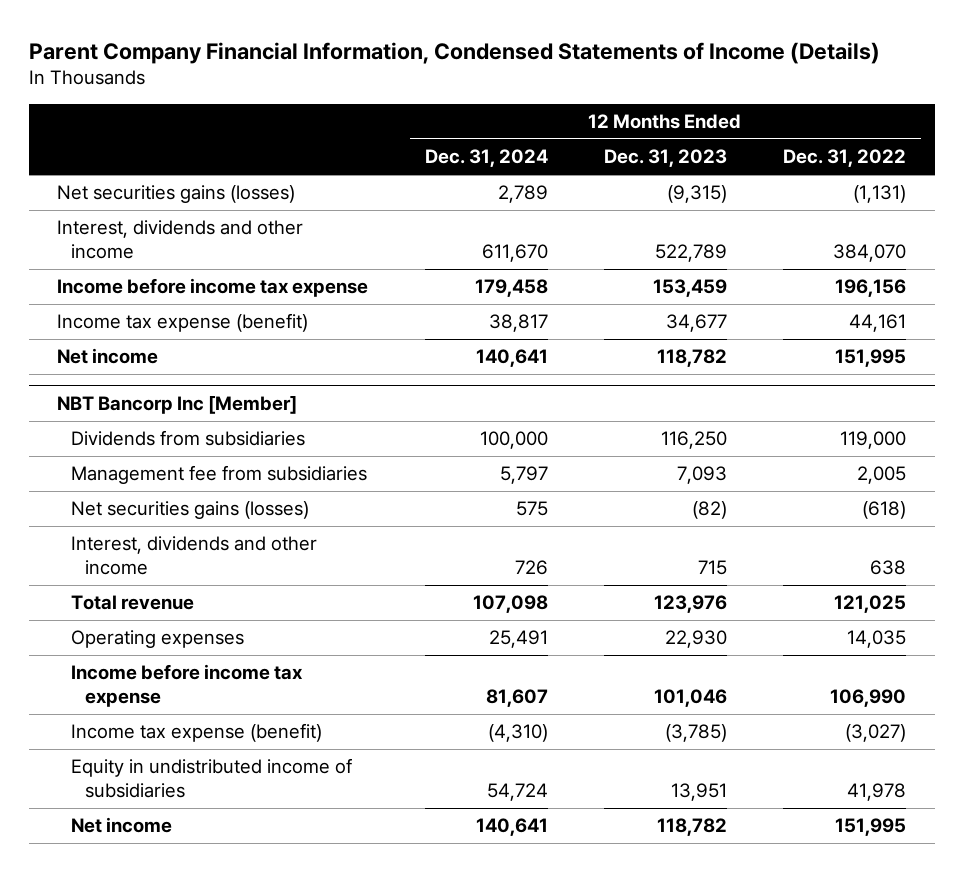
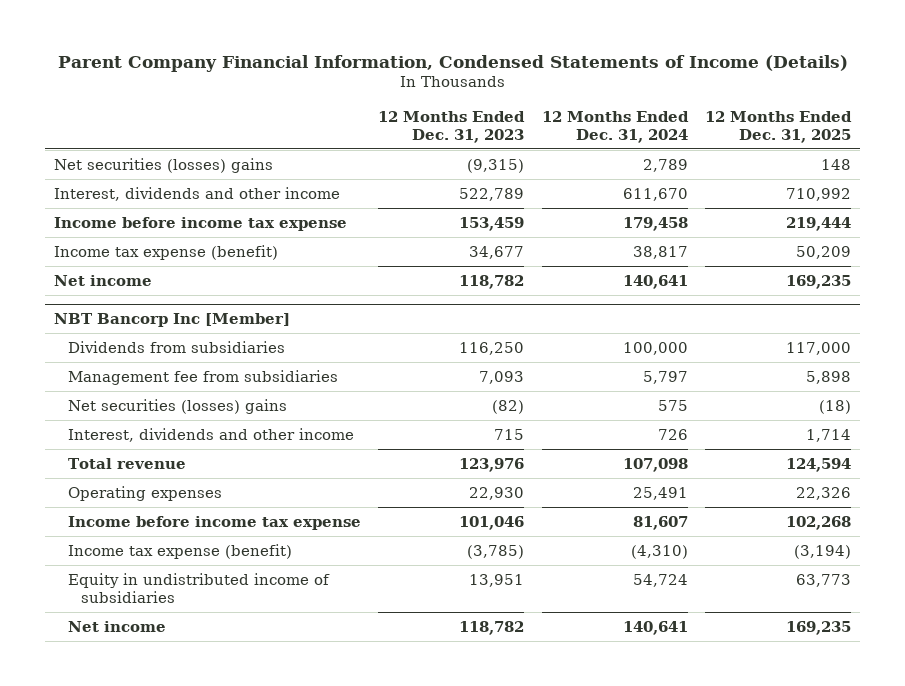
- | 12 Months Ended Dec. 31, 2024 | 12 Months Ended Dec. 31, 2023 | 12 Months Ended Dec. 31, 2022
+ | 12 Months Ended Dec. 31, 2023 | 12 Months Ended Dec. 31, 2024 | 12 Months Ended Dec. 31, 2025
- Net securities gains (losses) | 2,789 | (9,315) | (1,131)
+ Net securities (losses) gains | (9,315) | 2,789 | 148
@ NBT Bancorp Inc [Member]
- Net securities gains (losses) | 575 | (82) | (618)
+ Net securities (losses) gains | (82) | 575 | (18)

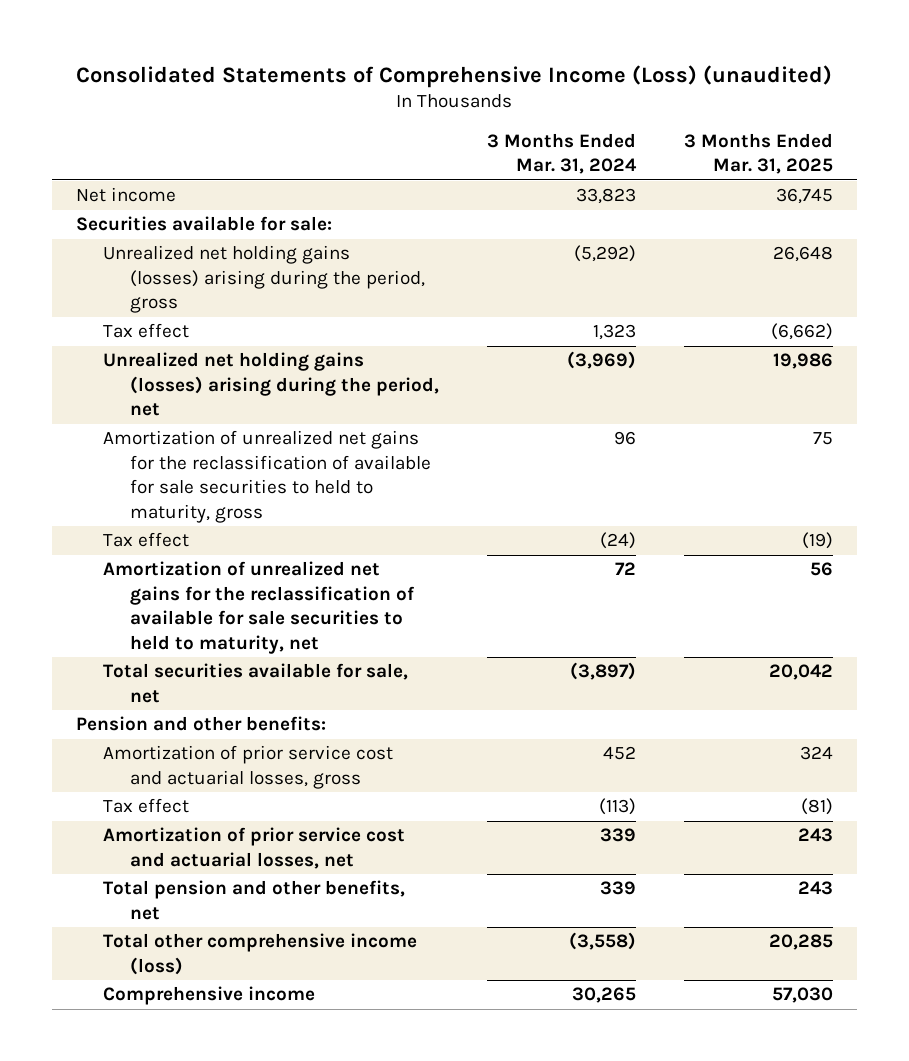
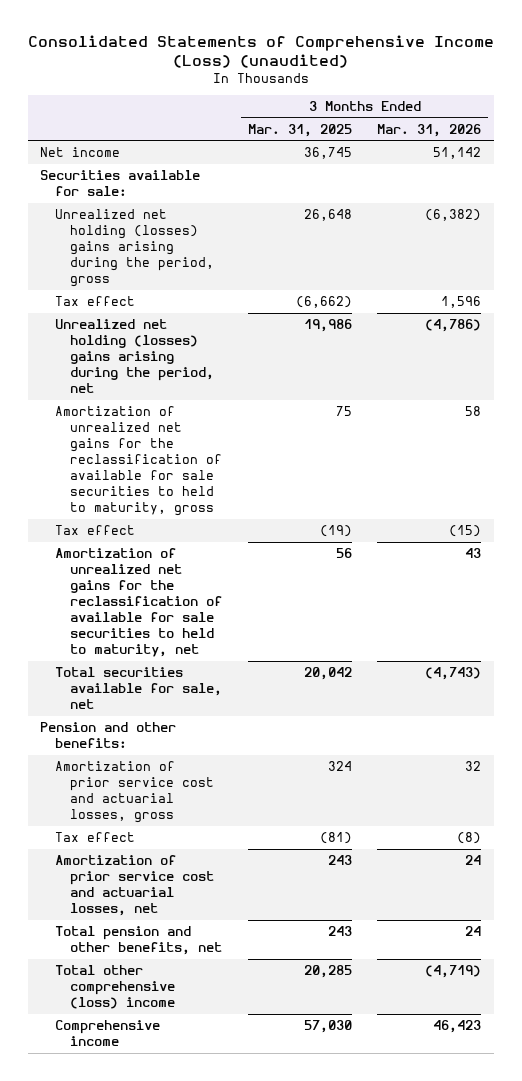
- | 3 Months Ended Mar. 31, 2024 | 3 Months Ended Mar. 31, 2025
+ | 3 Months Ended Mar. 31, 2025 | 3 Months Ended Mar. 31, 2026
- Unrealized net holding gains (losses) arising during the period, gross | (5,292) | 26,648
+ Unrealized net holding (losses) gains arising during the period, gross | 26,648 | (6,382)
- Unrealized net holding gains (losses) arising during the period, net | (3,969) | 19,986
+ Unrealized net holding (losses) gains arising during the period, net | 19,986 | (4,786)
- Total other comprehensive income (loss) | (3,558) | 20,285
+ Total other comprehensive (loss) income | 20,285 | (4,719)

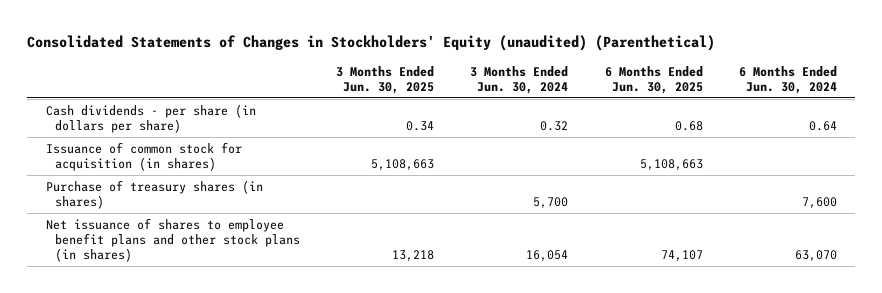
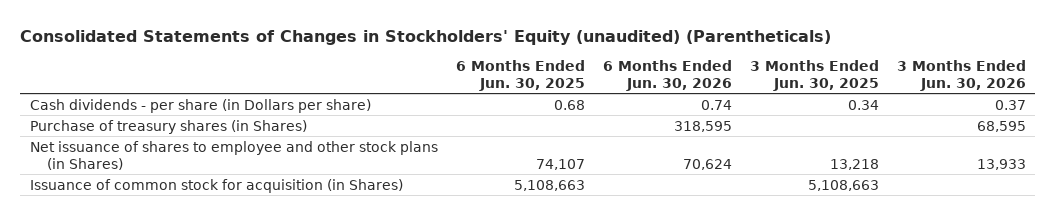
- Consolidated Statements of Changes in Stockholders' Equity (unaudited) (Parenthetical)
+ Consolidated Statements of Changes in Stockholders' Equity (unaudited) (Parentheticals)
- | 3 Months Ended Jun. 30, 2025 | 3 Months Ended Jun. 30, 2024 | 6 Months Ended Jun. 30, 2025 | 6 Months Ended Jun. 30, 2024
+ | 6 Months Ended Jun. 30, 2025 | 6 Months Ended Jun. 30, 2026 | 3 Months Ended Jun. 30, 2025 | 3 Months Ended Jun. 30, 2026
- Cash dividends - per share (in dollars per share) | 0.34 | 0.32 | 0.68 | 0.64
- Issuance of common stock for acquisition (in shares) | 5,108,663 | | 5,108,663 |
- Purchase of treasury shares (in shares) | | 5,700 | | 7,600
- Net issuance of shares to employee benefit plans and other stock plans (in shares) | 13,218 | 16,054 | 74,107 | 63,070
+ Cash dividends - per share (in Dollars per share) | 0.68 | 0.74 | 0.34 | 0.37
+ Purchase of treasury shares (in Shares) | | 318,595 | | 68,595
+ Net issuance of shares to employee and other stock plans (in Shares) | 74,107 | 70,624 | 13,218 | 13,933
+ Issuance of common stock for acquisition (in Shares) | 5,108,663 | | 5,108,663 |

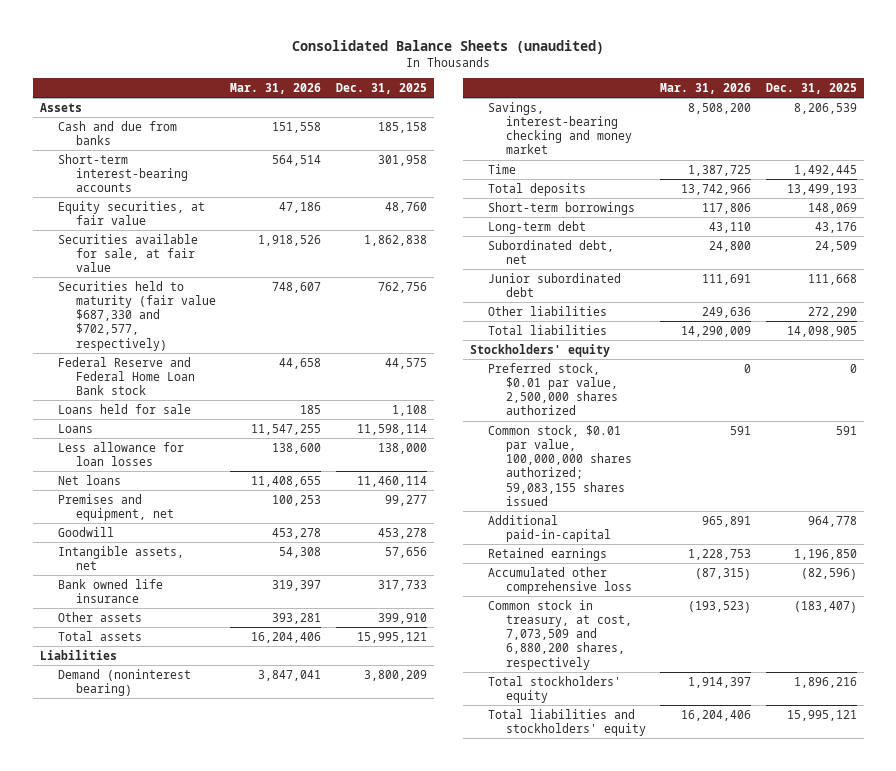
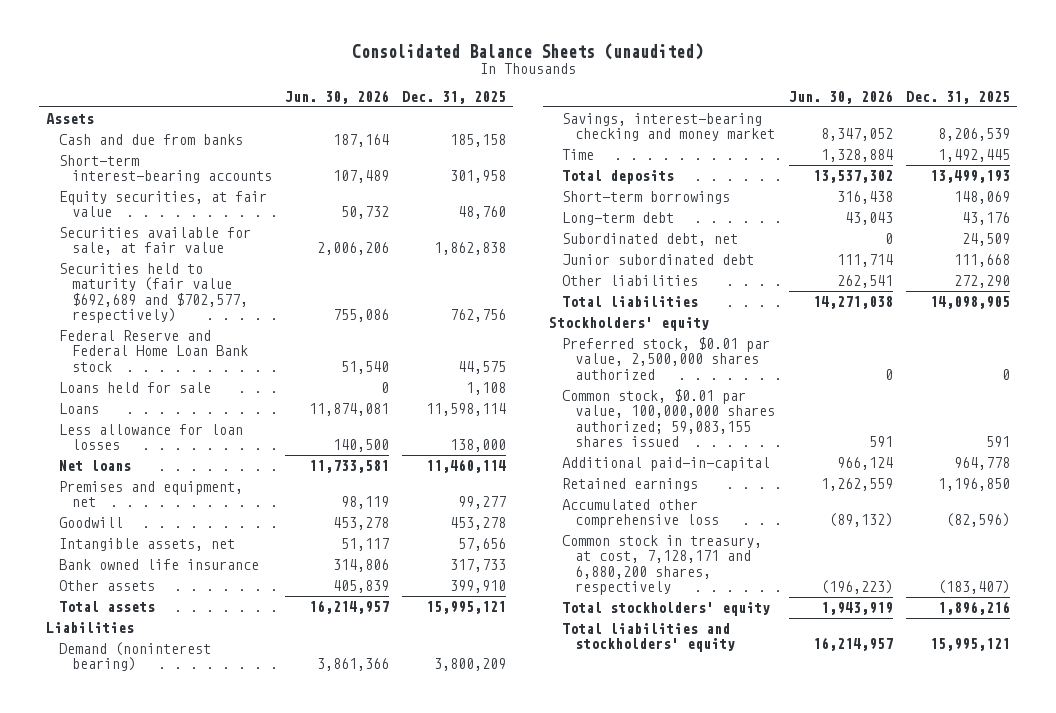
- | Mar. 31, 2026 | Dec. 31, 2025
+ | Jun. 30, 2026 | Dec. 31, 2025
- Securities held to maturity (fair value $687,330 and $702,577, respectively) | 748,607 | 762,756
+ Securities held to maturity (fair value $692,689 and $702,577, respectively) | 755,086 | 762,756
- Common stock in treasury, at cost, 7,073,509 and 6,880,200 shares, respectively | (193,523) | (183,407)
+ Common stock in treasury, at cost, 7,128,171 and 6,880,200 shares, respectively | (196,223) | (183,407)

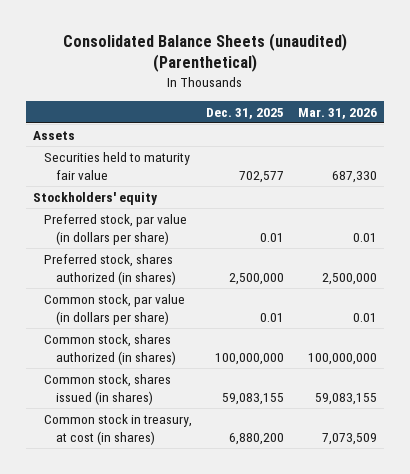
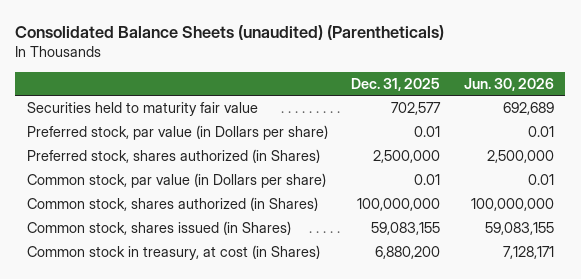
- Consolidated Balance Sheets (unaudited) (Parenthetical)
+ Consolidated Balance Sheets (unaudited) (Parentheticals)
- | Dec. 31, 2025 | Mar. 31, 2026
+ | Dec. 31, 2025 | Jun. 30, 2026
- Assets
- Stockholders' equity
- Preferred stock, par value (in dollars per share) | 0.01 | 0.01
- Preferred stock, shares authorized (in shares) | 2,500,000 | 2,500,000
- Common stock, par value (in dollars per share) | 0.01 | 0.01
- Common stock, shares authorized (in shares) | 100,000,000 | 100,000,000
- Common stock, shares issued (in shares) | 59,083,155 | 59,083,155
- Common stock in treasury, at cost (in shares) | 6,880,200 | 7,073,509
+ Preferred stock, par value (in Dollars per share) | 0.01 | 0.01
+ Preferred stock, shares authorized (in Shares) | 2,500,000 | 2,500,000
+ Common stock, par value (in Dollars per share) | 0.01 | 0.01
+ Common stock, shares authorized (in Shares) | 100,000,000 | 100,000,000
+ Common stock, shares issued (in Shares) | 59,083,155 | 59,083,155
+ Common stock in treasury, at cost (in Shares) | 6,880,200 | 7,128,171

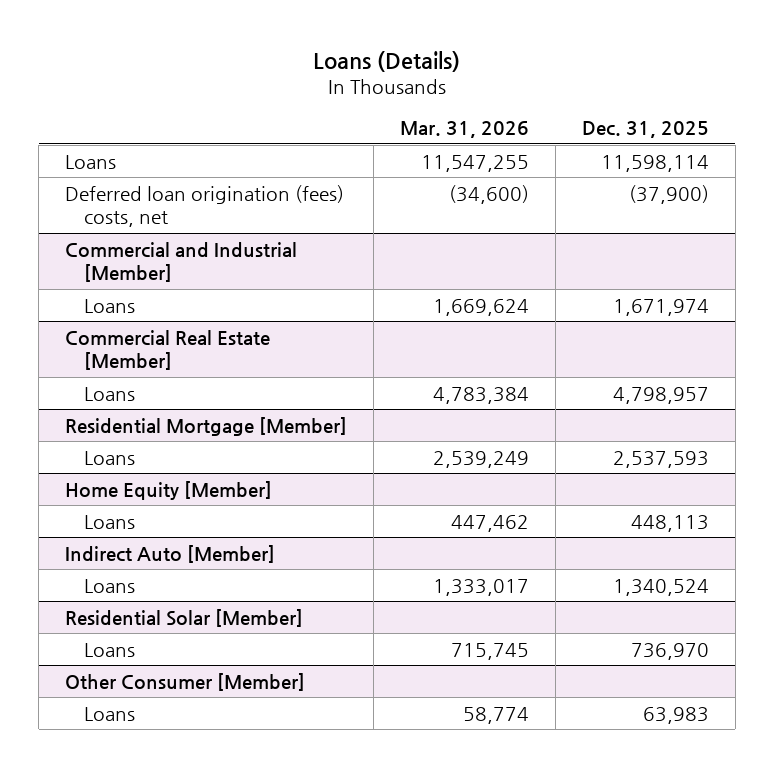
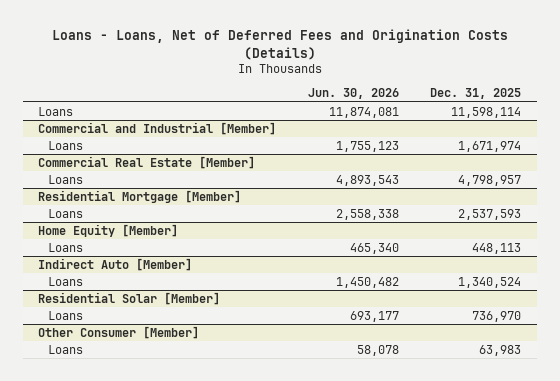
- Loans (Details)
+ Loans - Loans, Net of Deferred Fees and Origination Costs (Details)
- | Mar. 31, 2026 | Dec. 31, 2025
+ | Jun. 30, 2026 | Dec. 31, 2025
- Deferred loan origination (fees) costs, net | (34,600) | (37,900)

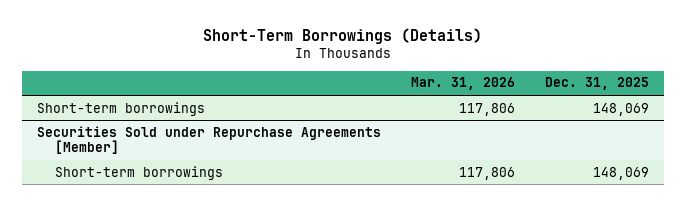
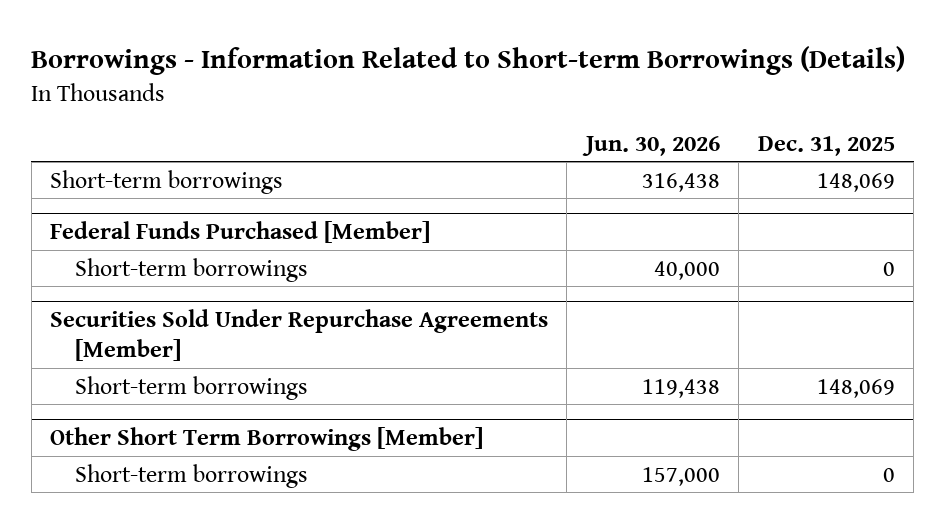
- Short-Term Borrowings (Details)
+ Borrowings - Information Related to Short-term Borrowings (Details)
- | Mar. 31, 2026 | Dec. 31, 2025
+ | Jun. 30, 2026 | Dec. 31, 2025
- Securities Sold under Repurchase Agreements [Member]
+ Federal Funds Purchased [Member]
+ Short-term borrowings | 40,000 | 0
+ Securities Sold Under Repurchase Agreements [Member]
+ Other Short Term Borrowings [Member]
+ Short-term borrowings | 157,000 | 0

